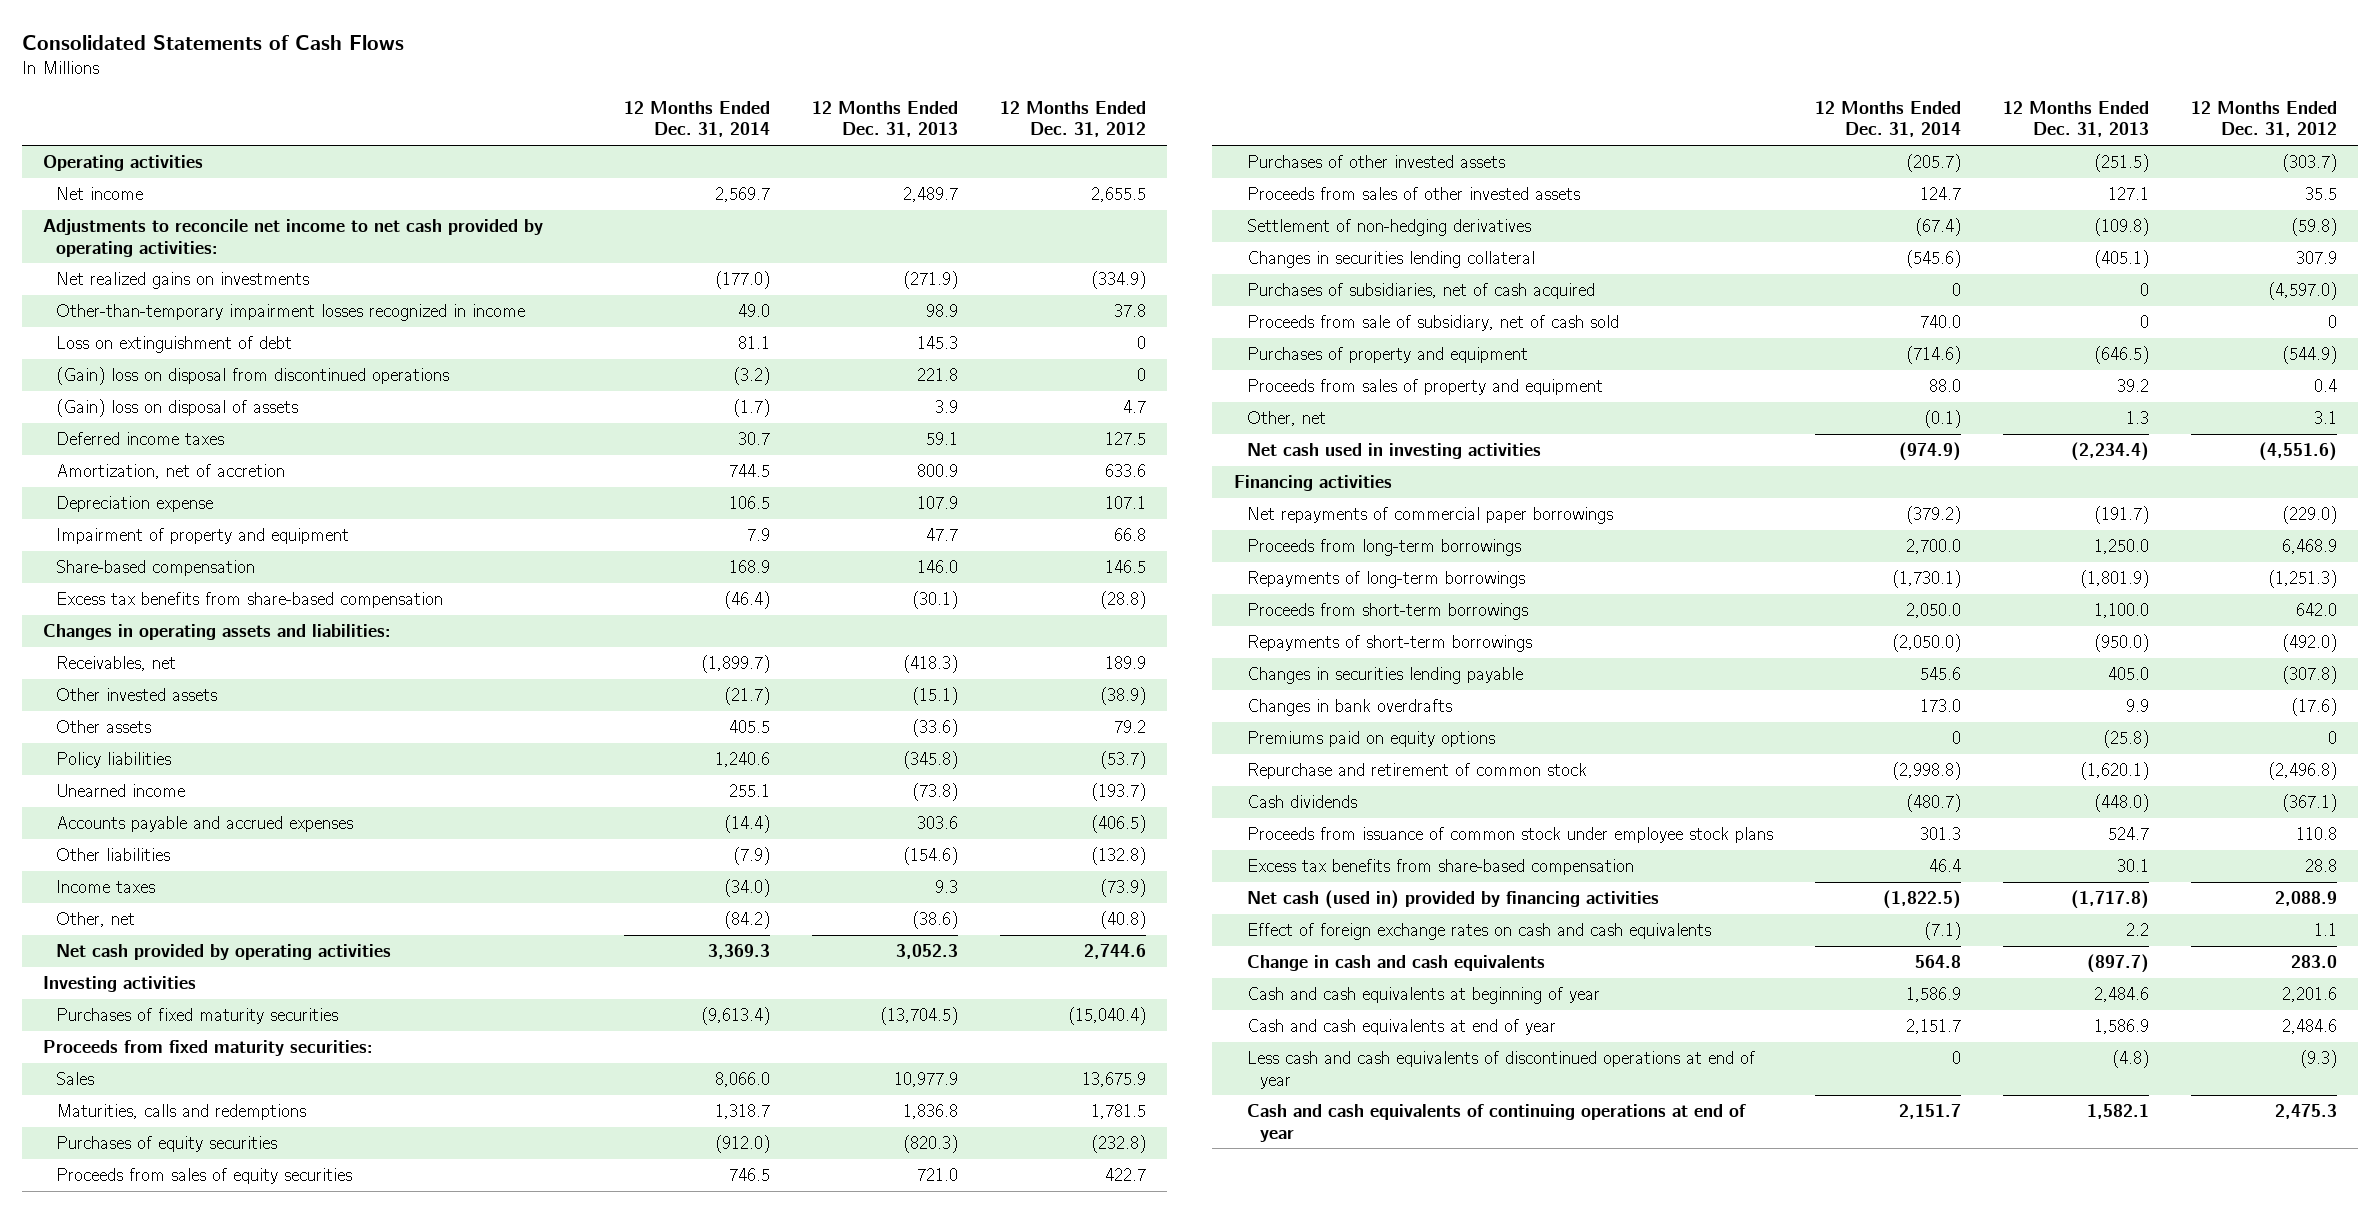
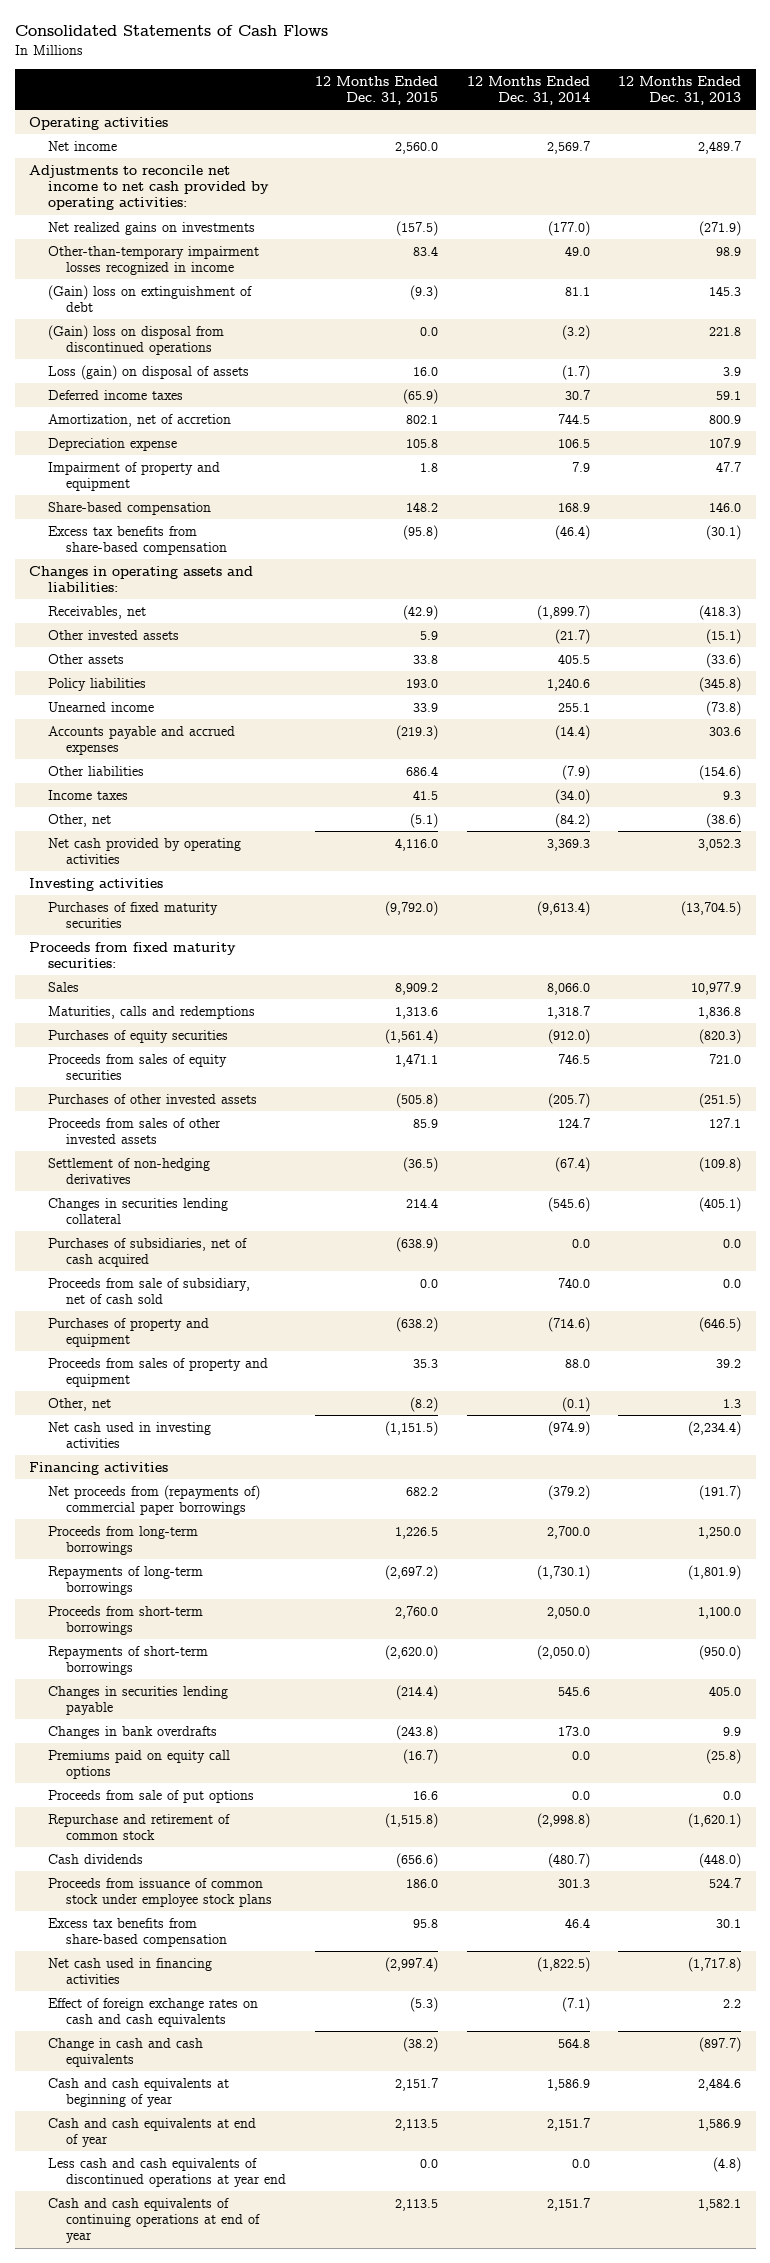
- | 12 Months Ended Dec. 31, 2014 | 12 Months Ended Dec. 31, 2013 | 12 Months Ended Dec. 31, 2012
+ | 12 Months Ended Dec. 31, 2015 | 12 Months Ended Dec. 31, 2014 | 12 Months Ended Dec. 31, 2013
- Loss on extinguishment of debt | 81.1 | 145.3 | 0
+ (Gain) loss on extinguishment of debt | (9.3) | 81.1 | 145.3
- (Gain) loss on disposal of assets | (1.7) | 3.9 | 4.7
+ Loss (gain) on disposal of assets | 16.0 | (1.7) | 3.9
- Purchases of subsidiaries, net of cash acquired | 0 | 0 | (4,597.0)
- Proceeds from sale of subsidiary, net of cash sold | 740.0 | 0 | 0
+ Purchases of subsidiaries, net of cash acquired | (638.9) | 0.0 | 0.0
+ Proceeds from sale of subsidiary, net of cash sold | 0.0 | 740.0 | 0.0
- Net repayments of commercial paper borrowings | (379.2) | (191.7) | (229.0)
+ Net proceeds from (repayments of) commercial paper borrowings | 682.2 | (379.2) | (191.7)
- Premiums paid on equity options | 0 | (25.8) | 0
+ Premiums paid on equity call options | (16.7) | 0.0 | (25.8)
+ Proceeds from sale of put options | 16.6 | 0.0 | 0.0
- Net cash (used in) provided by financing activities | (1,822.5) | (1,717.8) | 2,088.9
+ Net cash used in financing activities | (2,997.4) | (1,822.5) | (1,717.8)
- Less cash and cash equivalents of discontinued operations at end of year | 0 | (4.8) | (9.3)
+ Less cash and cash equivalents of discontinued operations at year end | 0.0 | 0.0 | (4.8)

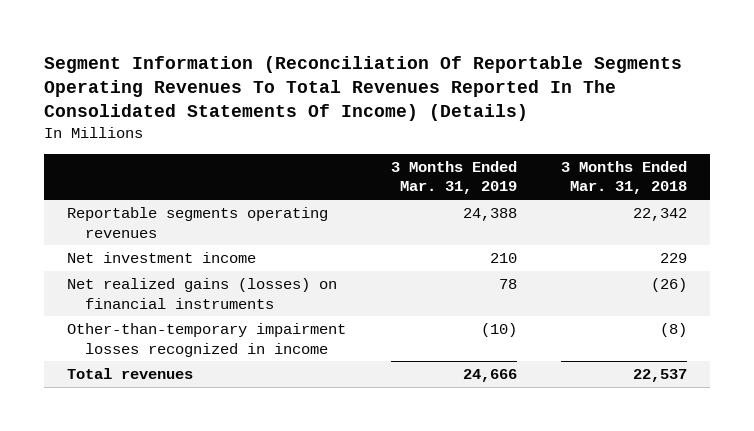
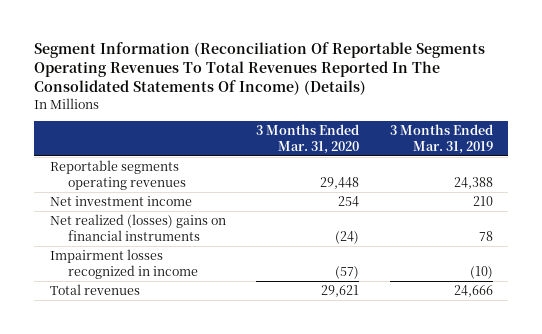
- | 3 Months Ended Mar. 31, 2019 | 3 Months Ended Mar. 31, 2018
+ | 3 Months Ended Mar. 31, 2020 | 3 Months Ended Mar. 31, 2019
- Net realized gains (losses) on financial instruments | 78 | (26)
- Other-than-temporary impairment losses recognized in income | (10) | (8)
+ Net realized (losses) gains on financial instruments | (24) | 78
+ Impairment losses recognized in income | (57) | (10)

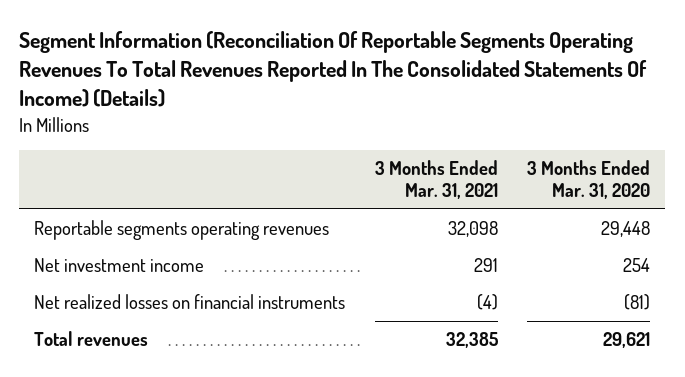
- | 3 Months Ended Mar. 31, 2020 | 3 Months Ended Mar. 31, 2019
+ | 3 Months Ended Mar. 31, 2021 | 3 Months Ended Mar. 31, 2020
- Net realized (losses) gains on financial instruments | (24) | 78
- Impairment losses recognized in income | (57) | (10)
+ Net realized losses on financial instruments | (4) | (81)

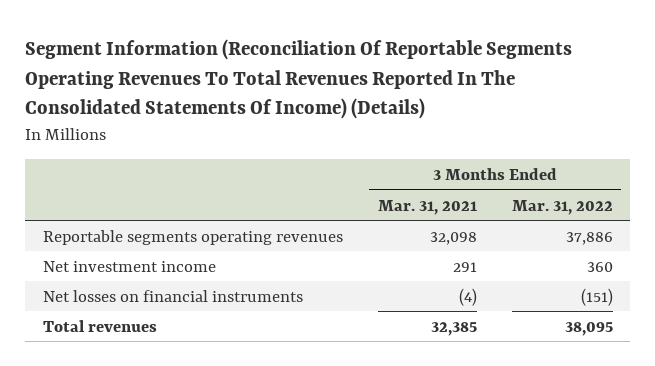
- | 3 Months Ended Mar. 31, 2021 | 3 Months Ended Mar. 31, 2020
+ | 3 Months Ended Mar. 31, 2021 | 3 Months Ended Mar. 31, 2022
- Net realized losses on financial instruments | (4) | (81)
+ Net losses on financial instruments | (4) | (151)

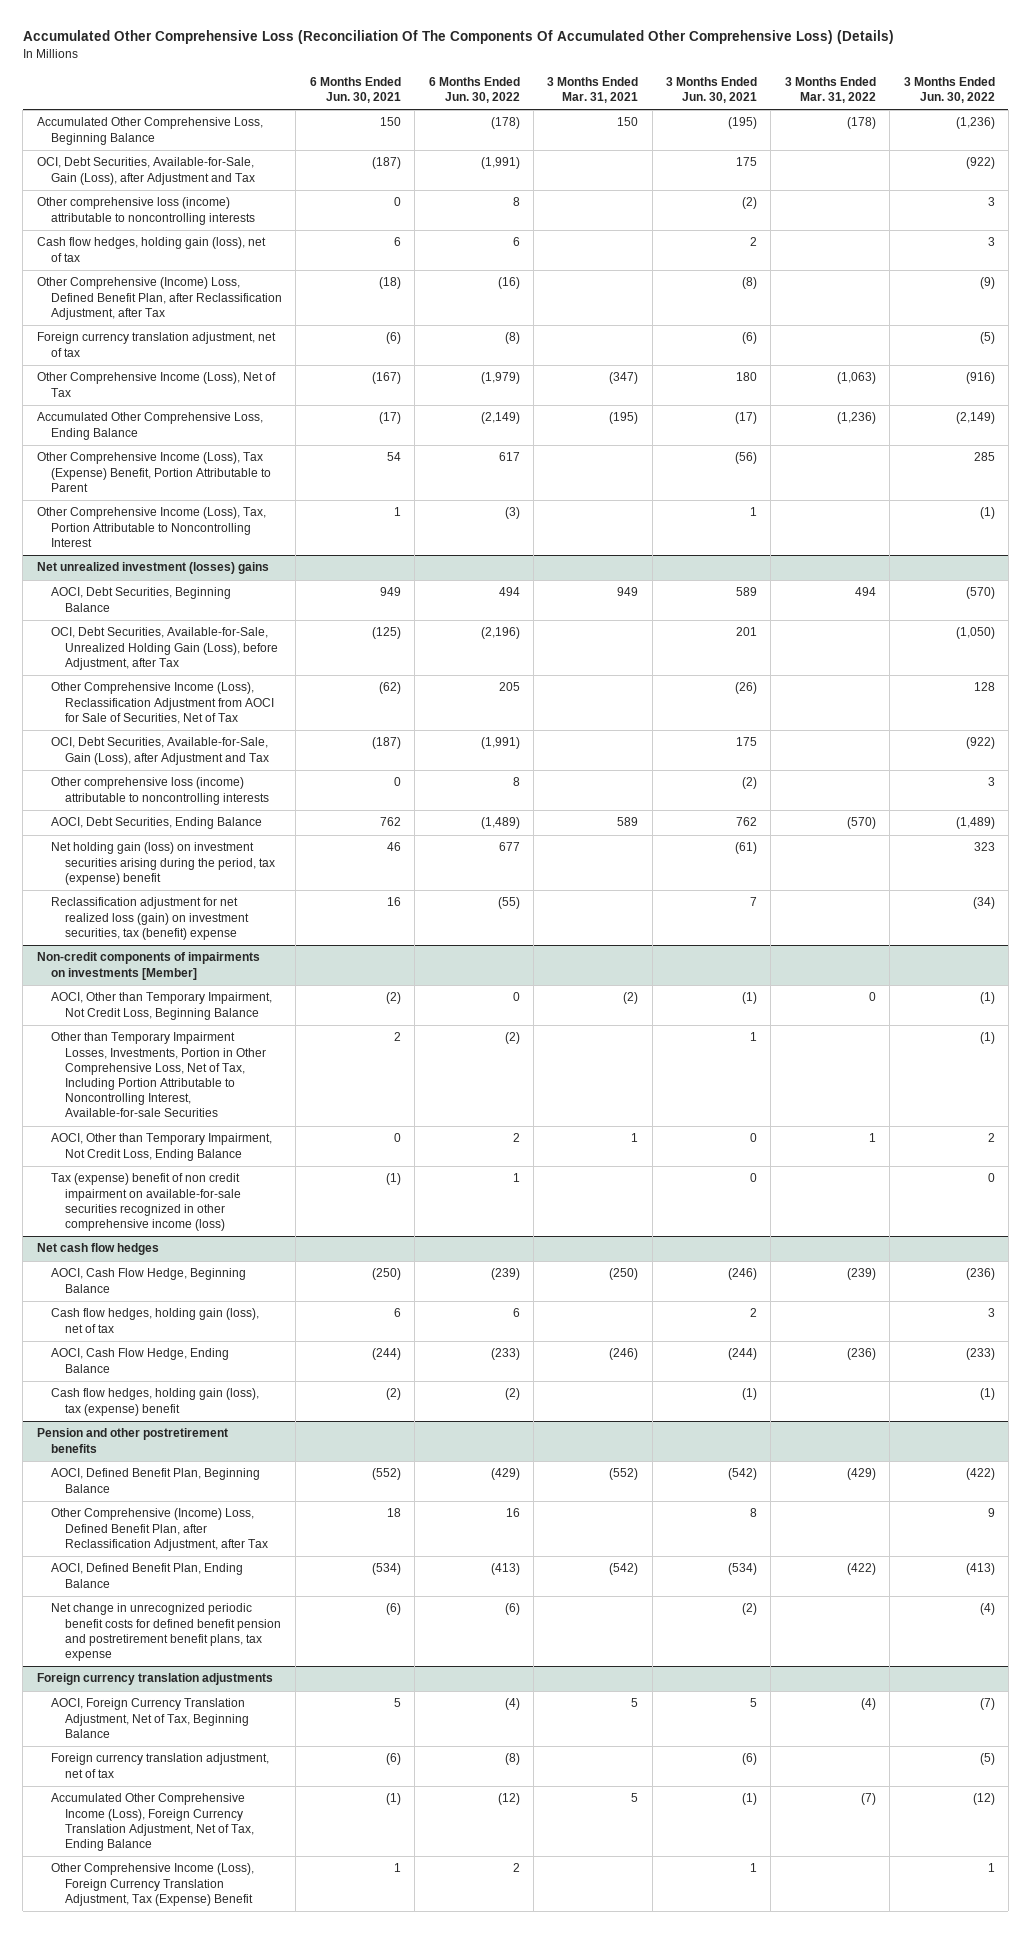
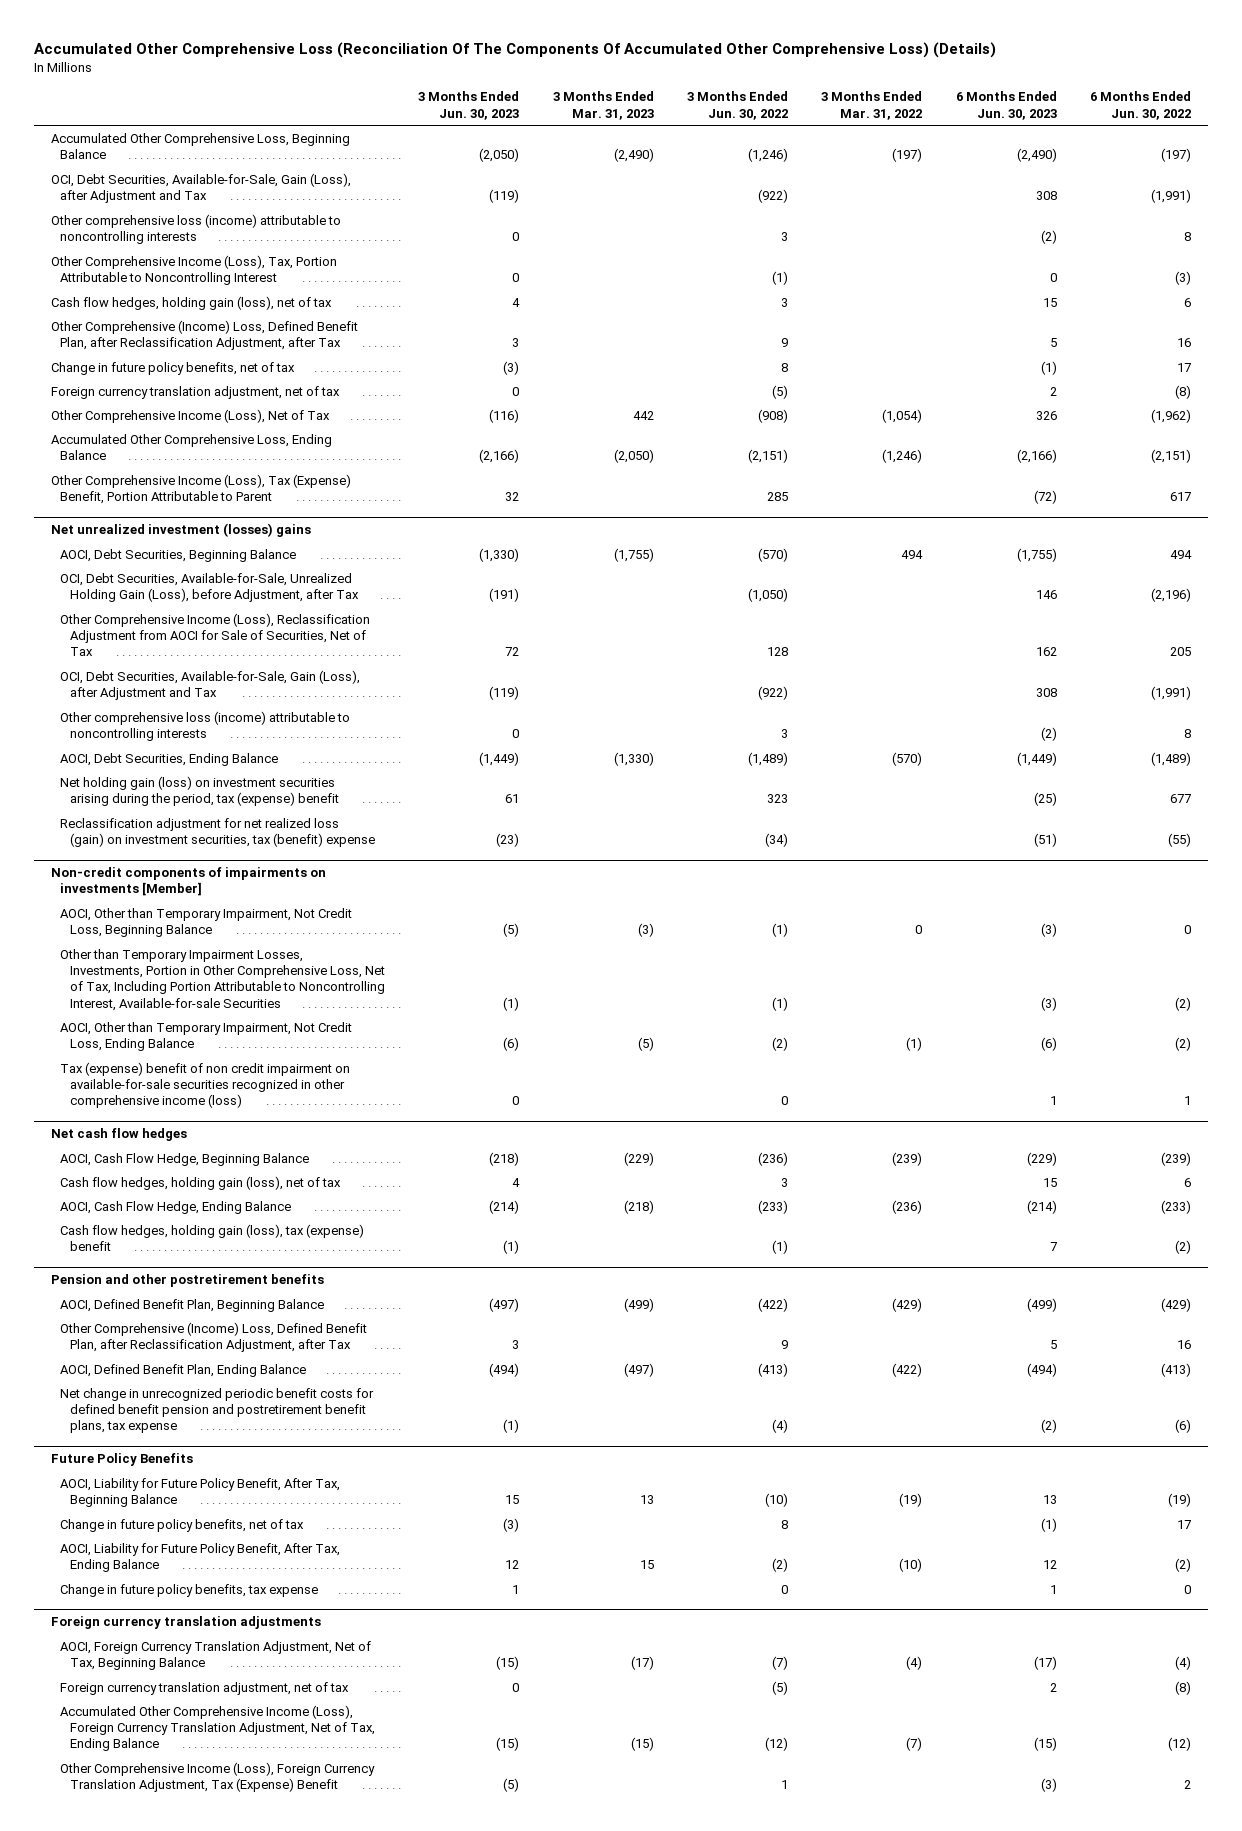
- | 6 Months Ended Jun. 30, 2021 | 6 Months Ended Jun. 30, 2022 | 3 Months Ended Mar. 31, 2021 | 3 Months Ended Jun. 30, 2021 | 3 Months Ended Mar. 31, 2022 | 3 Months Ended Jun. 30, 2022
+ | 3 Months Ended Jun. 30, 2023 | 3 Months Ended Mar. 31, 2023 | 3 Months Ended Jun. 30, 2022 | 3 Months Ended Mar. 31, 2022 | 6 Months Ended Jun. 30, 2023 | 6 Months Ended Jun. 30, 2022
- Accumulated Other Comprehensive Loss, Beginning Balance | 150 | (178) | 150 | (195) | (178) | (1,236)
+ Accumulated Other Comprehensive Loss, Beginning Balance | (2,050) | (2,490) | (1,246) | (197) | (2,490) | (197)
moved up: Other Comprehensive Income (Loss), Tax, Portion Attributable to Noncontrolling Interest | 0 | | (1) | | 0 | (3)
- Other Comprehensive (Income) Loss, Defined Benefit Plan, after Reclassification Adjustment, after Tax | (18) | (16) | | (8) | | (9)
+ Other Comprehensive (Income) Loss, Defined Benefit Plan, after Reclassification Adjustment, after Tax | 3 | | 9 | | 5 | 16
+ Change in future policy benefits, net of tax | (3) | | 8 | | (1) | 17
- Other Comprehensive Income (Loss), Net of Tax | (167) | (1,979) | (347) | 180 | (1,063) | (916)
- Accumulated Other Comprehensive Loss, Ending Balance | (17) | (2,149) | (195) | (17) | (1,236) | (2,149)
+ Other Comprehensive Income (Loss), Net of Tax | (116) | 442 | (908) | (1,054) | 326 | (1,962)
+ Accumulated Other Comprehensive Loss, Ending Balance | (2,166) | (2,050) | (2,151) | (1,246) | (2,166) | (2,151)
@ Non-credit components of impairments on investments [Member]
- AOCI, Other than Temporary Impairment, Not Credit Loss, Ending Balance | 0 | 2 | 1 | 0 | 1 | 2
+ AOCI, Other than Temporary Impairment, Not Credit Loss, Ending Balance | (6) | (5) | (2) | (1) | (6) | (2)
+ Future Policy Benefits
+ AOCI, Liability for Future Policy Benefit, After Tax, Beginning Balance | 15 | 13 | (10) | (19) | 13 | (19)
+ Change in future policy benefits, net of tax | (3) | | 8 | | (1) | 17
+ AOCI, Liability for Future Policy Benefit, After Tax, Ending Balance | 12 | 15 | (2) | (10) | 12 | (2)
+ Change in future policy benefits, tax expense | 1 | | 0 | | 1 | 0

